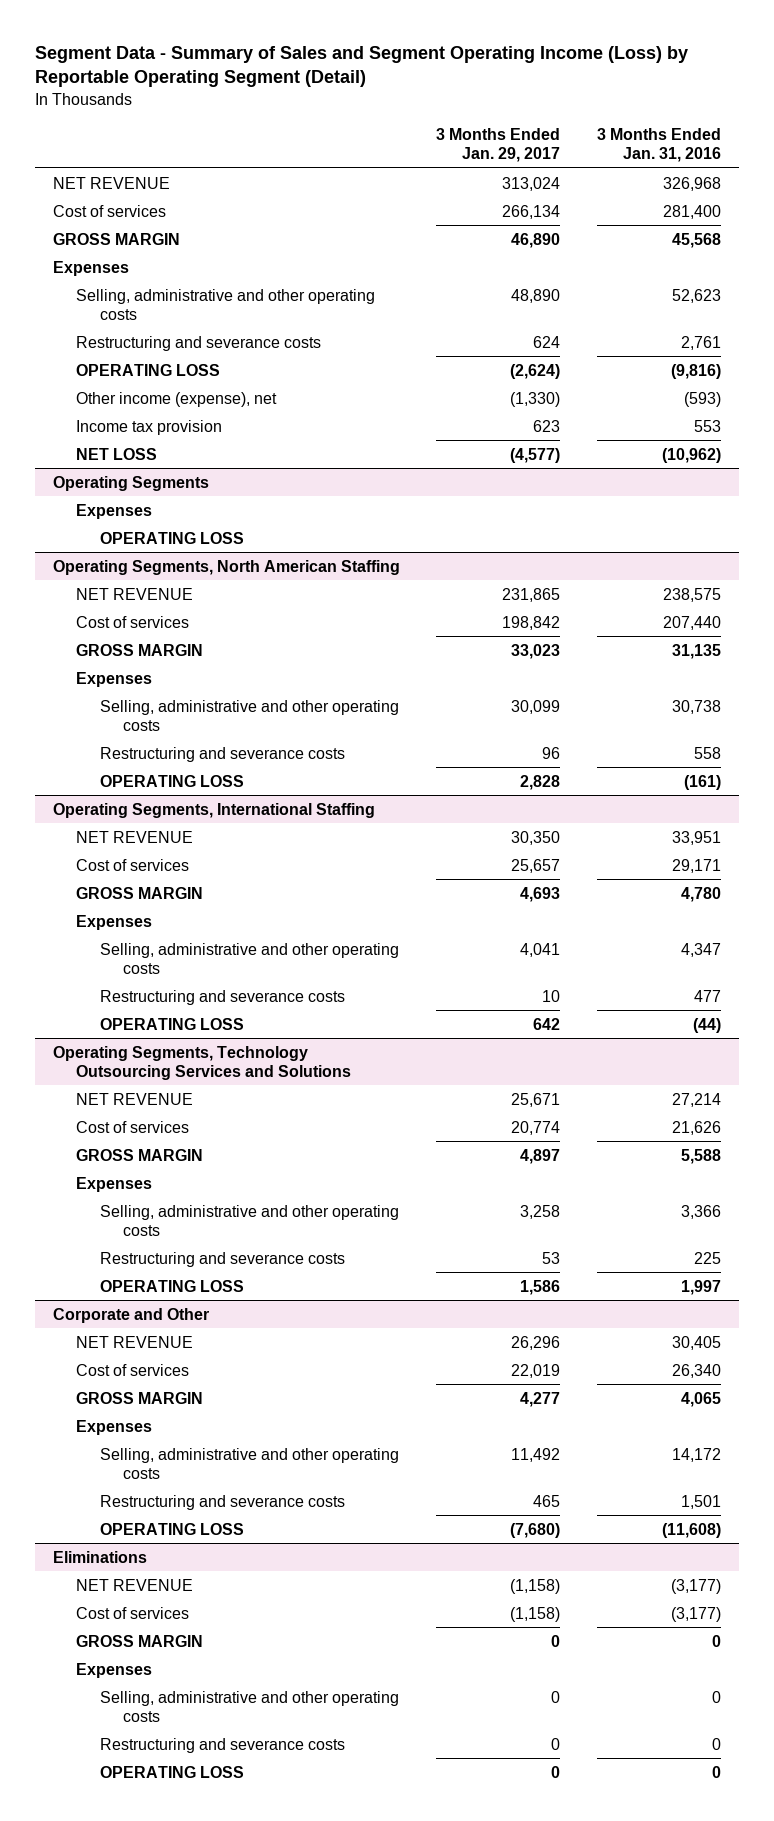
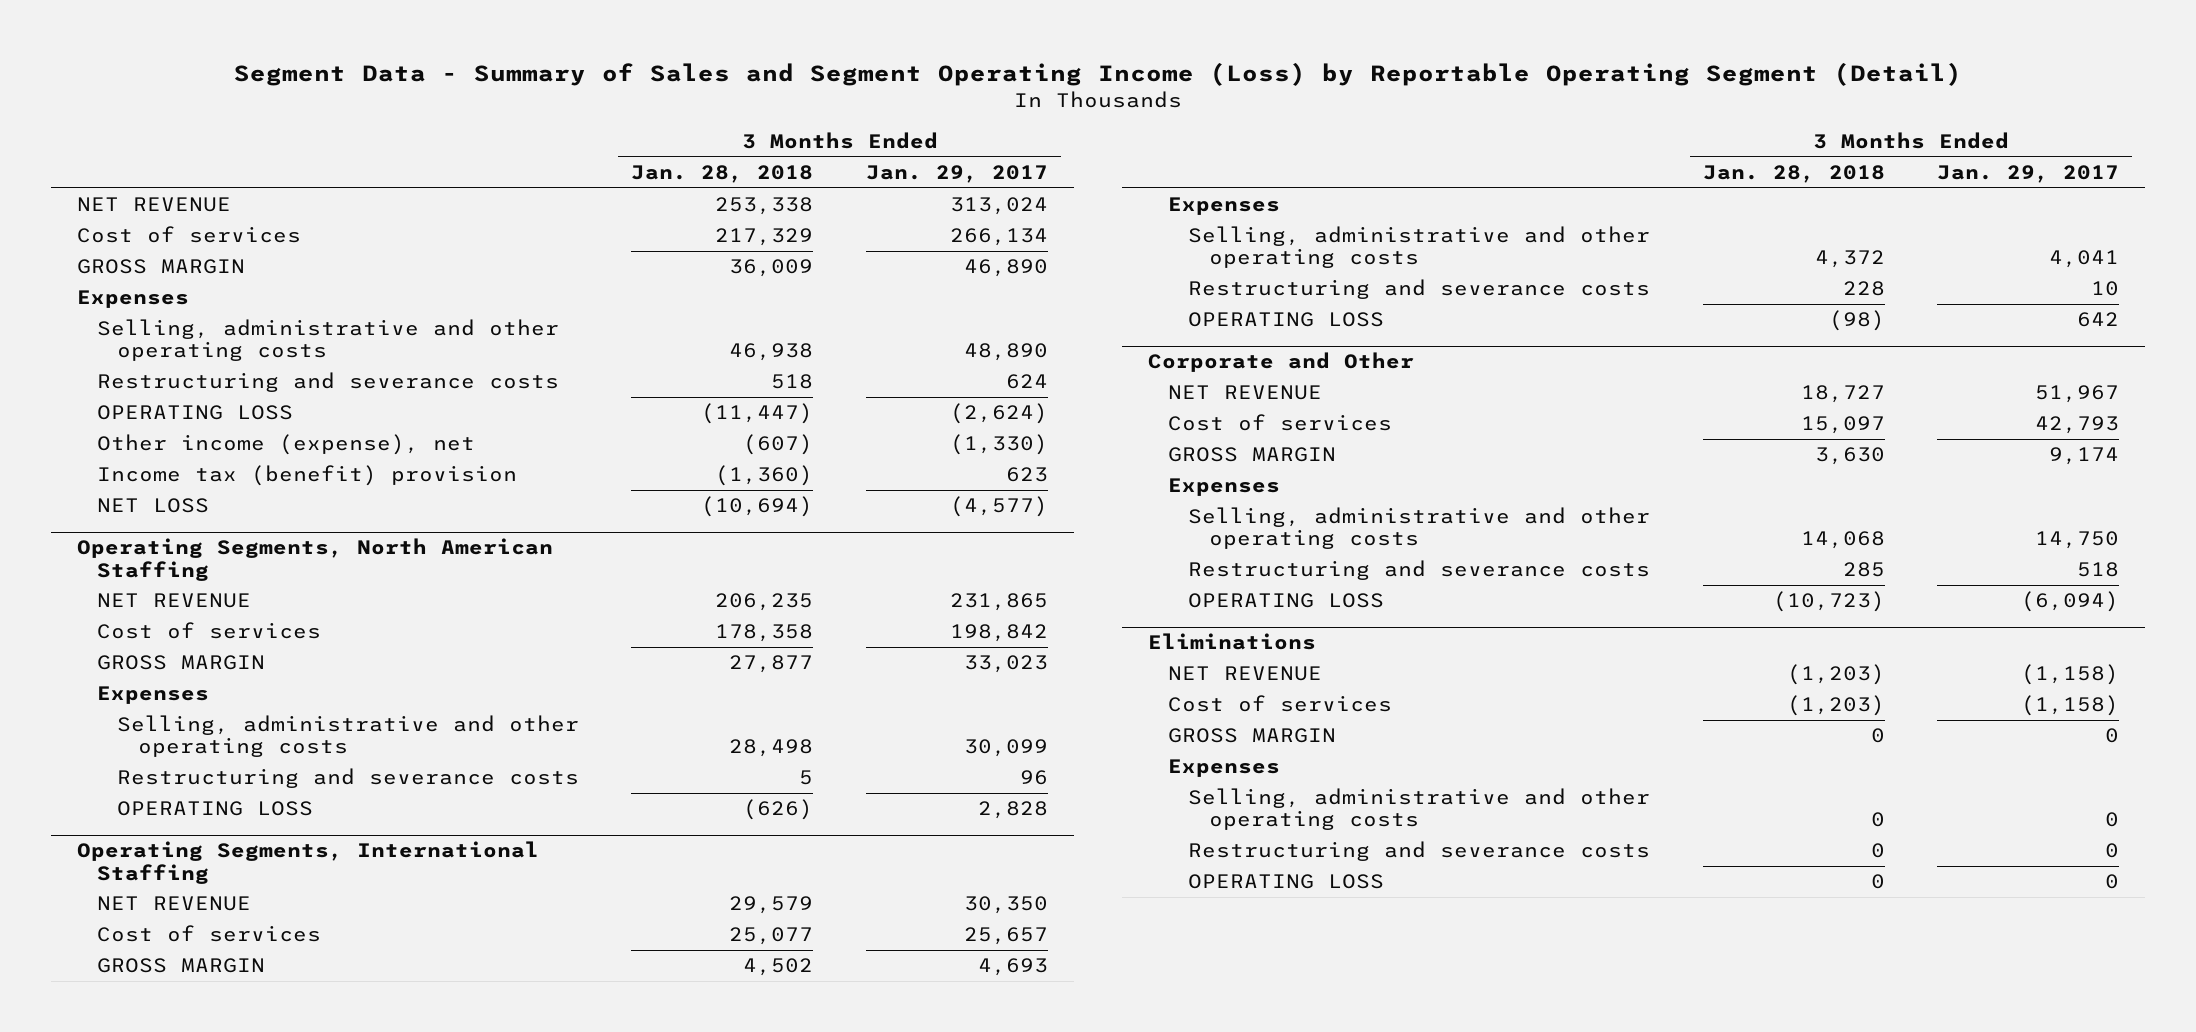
- | 3 Months Ended Jan. 29, 2017 | 3 Months Ended Jan. 31, 2016
+ | 3 Months Ended Jan. 28, 2018 | 3 Months Ended Jan. 29, 2017
- Income tax provision | 623 | 553
+ Income tax (benefit) provision | (1,360) | 623
- Operating Segments
- Expenses
- OPERATING LOSS
- Operating Segments, Technology Outsourcing Services and Solutions
- NET REVENUE | 25,671 | 27,214
- Cost of services | 20,774 | 21,626
- GROSS MARGIN | 4,897 | 5,588
- Expenses
- Selling, administrative and other operating costs | 3,258 | 3,366
- Restructuring and severance costs | 53 | 225
- OPERATING LOSS | 1,586 | 1,997
@ Corporate and Other
- NET REVENUE | 26,296 | 30,405
- Cost of services | 22,019 | 26,340
- GROSS MARGIN | 4,277 | 4,065
+ NET REVENUE | 18,727 | 51,967
+ Cost of services | 15,097 | 42,793
+ GROSS MARGIN | 3,630 | 9,174
- Selling, administrative and other operating costs | 11,492 | 14,172
- Restructuring and severance costs | 465 | 1,501
- OPERATING LOSS | (7,680) | (11,608)
+ Selling, administrative and other operating costs | 14,068 | 14,750
+ Restructuring and severance costs | 285 | 518
+ OPERATING LOSS | (10,723) | (6,094)

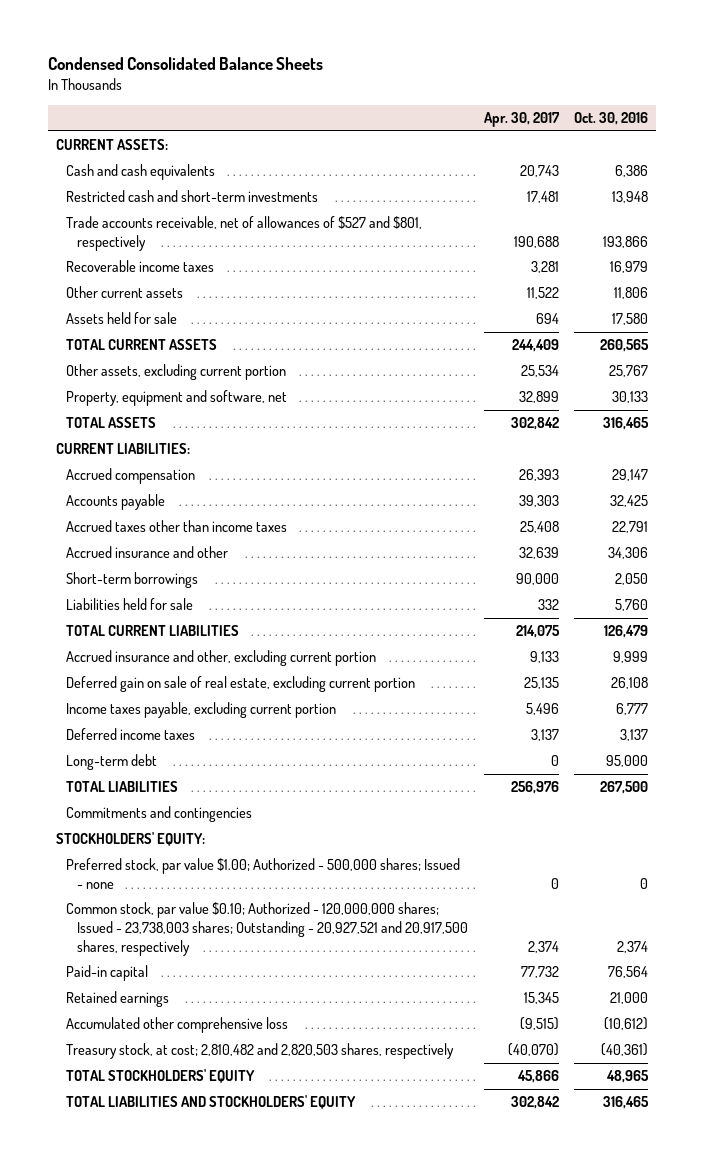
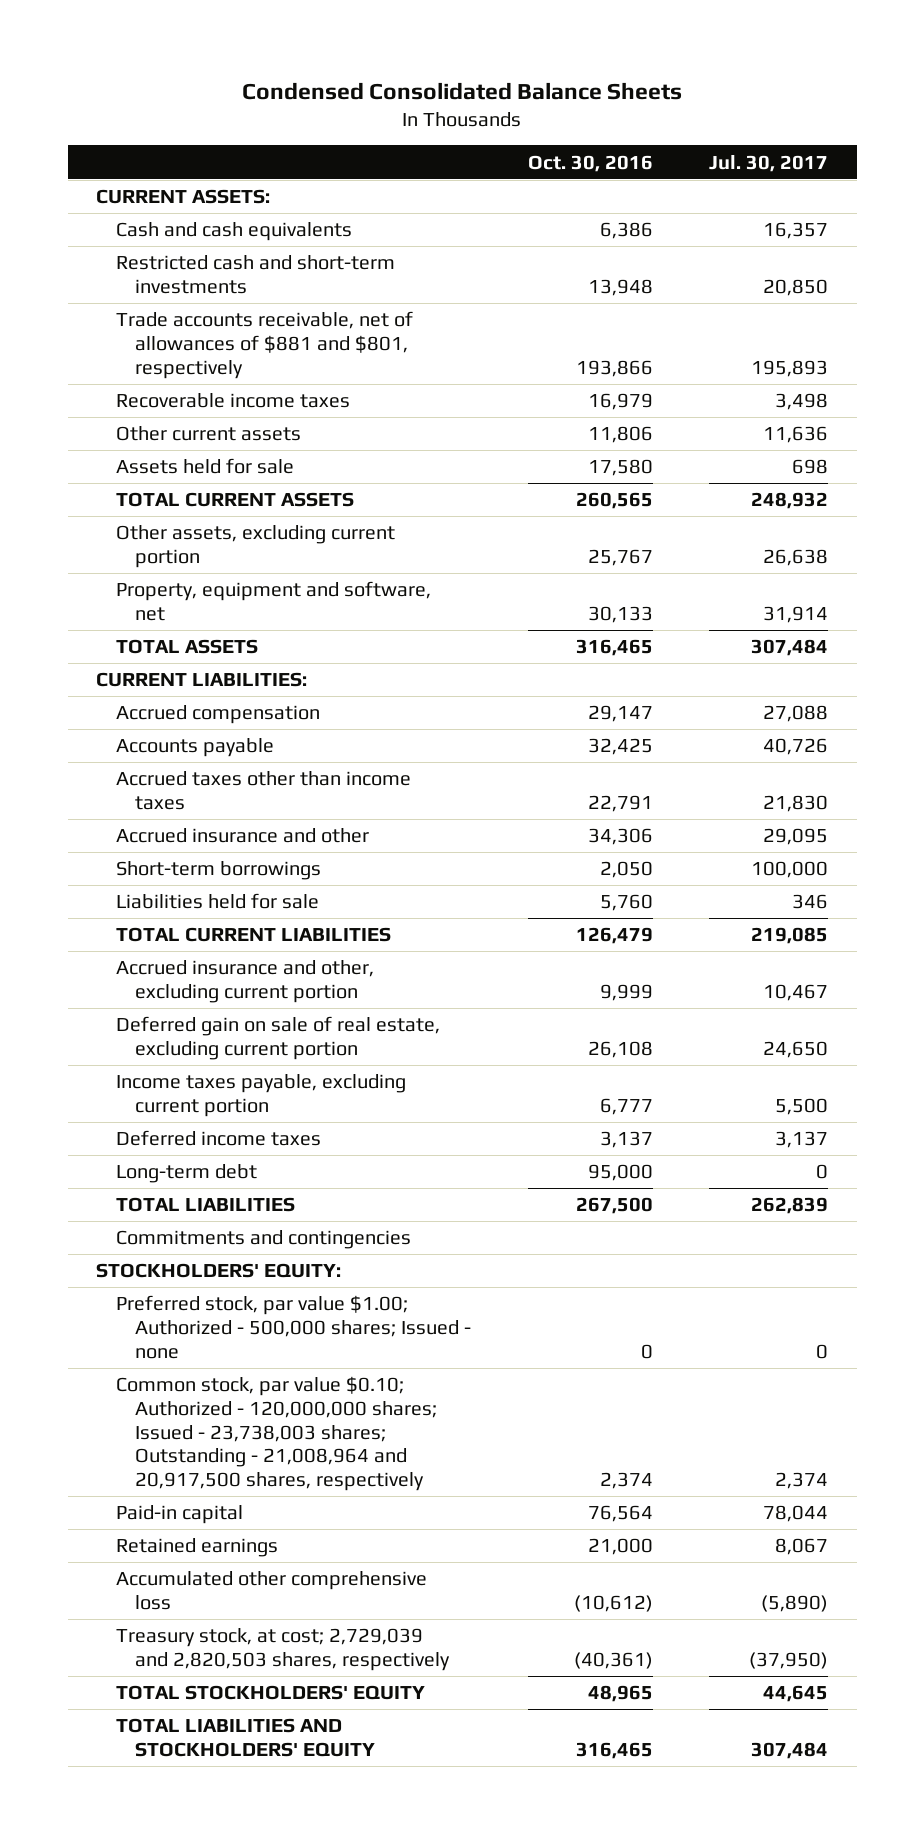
- | Apr. 30, 2017 | Oct. 30, 2016
+ | Oct. 30, 2016 | Jul. 30, 2017
- Trade accounts receivable, net of allowances of $527 and $801, respectively | 190,688 | 193,866
+ Trade accounts receivable, net of allowances of $881 and $801, respectively | 193,866 | 195,893
- Common stock, par value $0.10; Authorized - 120,000,000 shares; Issued - 23,738,003 shares; Outstanding - 20,927,521 and 20,917,500 shares, respectively | 2,374 | 2,374
+ Common stock, par value $0.10; Authorized - 120,000,000 shares; Issued - 23,738,003 shares; Outstanding - 21,008,964 and 20,917,500 shares, respectively | 2,374 | 2,374
- Treasury stock, at cost; 2,810,482 and 2,820,503 shares, respectively | (40,070) | (40,361)
+ Treasury stock, at cost; 2,729,039 and 2,820,503 shares, respectively | (40,361) | (37,950)

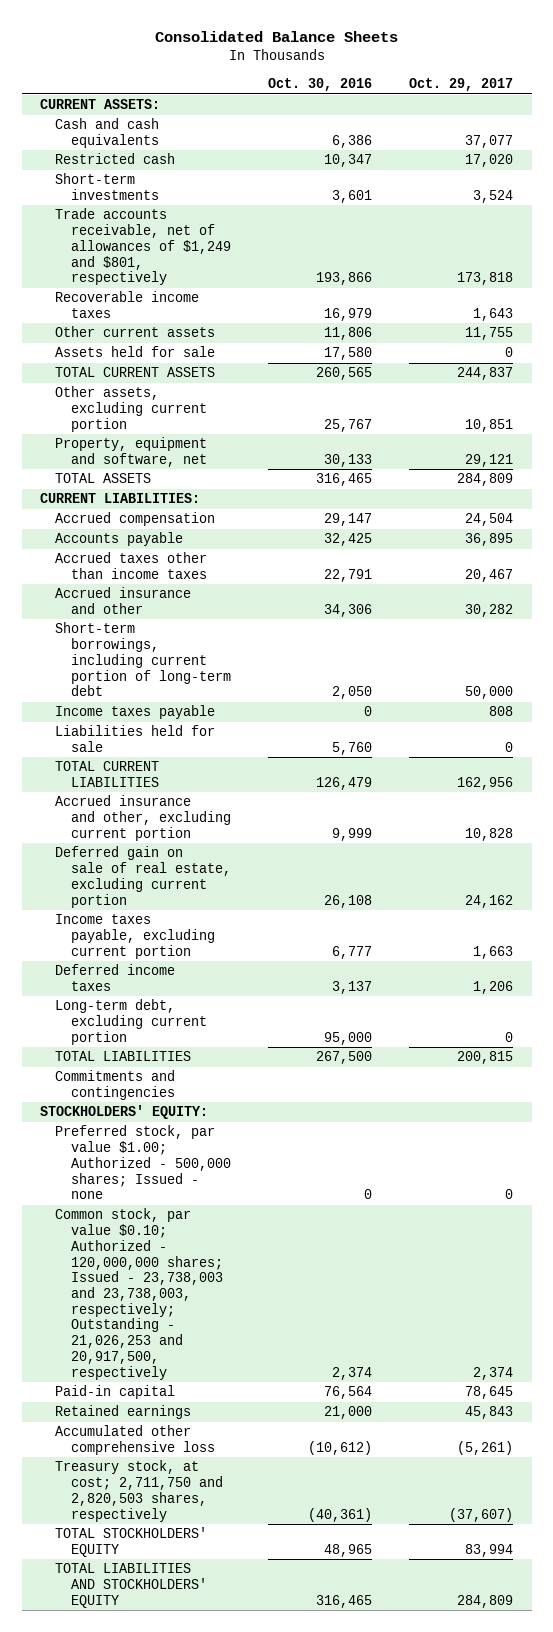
- Condensed Consolidated Balance Sheets
+ Consolidated Balance Sheets
- | Oct. 30, 2016 | Jul. 30, 2017
+ | Oct. 30, 2016 | Oct. 29, 2017
- Restricted cash and short-term investments | 13,948 | 20,850
- Trade accounts receivable, net of allowances of $881 and $801, respectively | 193,866 | 195,893
+ Restricted cash | 10,347 | 17,020
+ Short-term investments | 3,601 | 3,524
+ Trade accounts receivable, net of allowances of $1,249 and $801, respectively | 193,866 | 173,818
- Short-term borrowings | 2,050 | 100,000
+ Short-term borrowings, including current portion of long-term debt | 2,050 | 50,000
+ Income taxes payable | 0 | 808
- Long-term debt | 95,000 | 0
+ Long-term debt, excluding current portion | 95,000 | 0
- Common stock, par value $0.10; Authorized - 120,000,000 shares; Issued - 23,738,003 shares; Outstanding - 21,008,964 and 20,917,500 shares, respectively | 2,374 | 2,374
+ Common stock, par value $0.10; Authorized - 120,000,000 shares; Issued - 23,738,003 and 23,738,003, respectively; Outstanding - 21,026,253 and 20,917,500, respectively | 2,374 | 2,374
- Treasury stock, at cost; 2,729,039 and 2,820,503 shares, respectively | (40,361) | (37,950)
+ Treasury stock, at cost; 2,711,750 and 2,820,503 shares, respectively | (40,361) | (37,607)

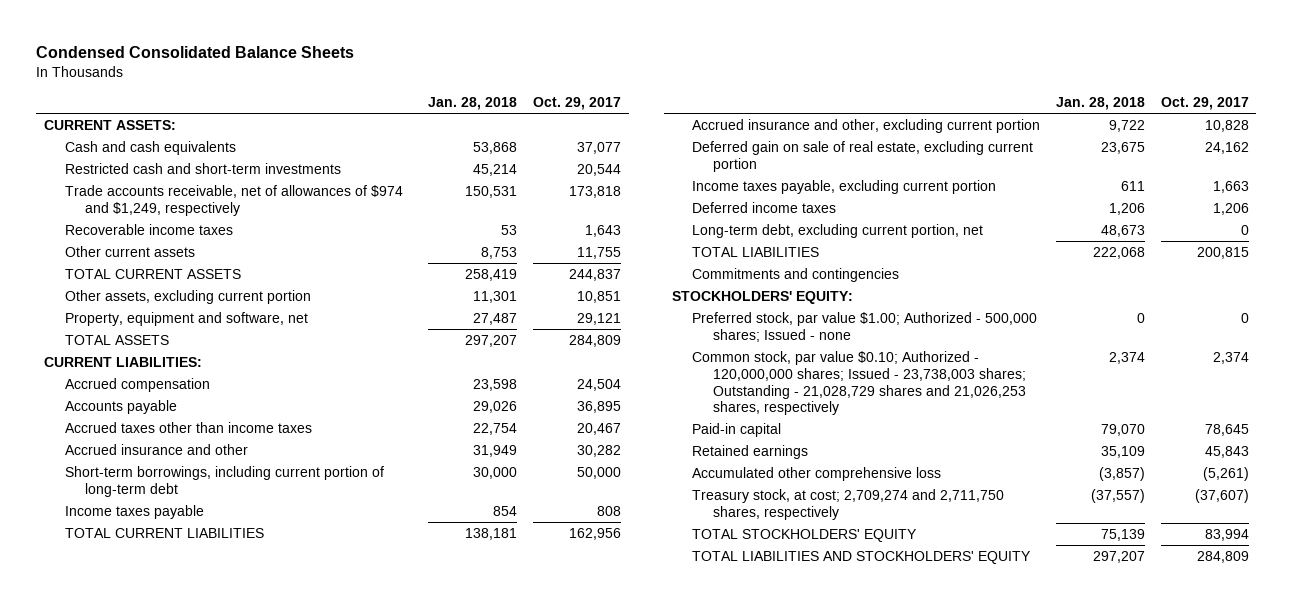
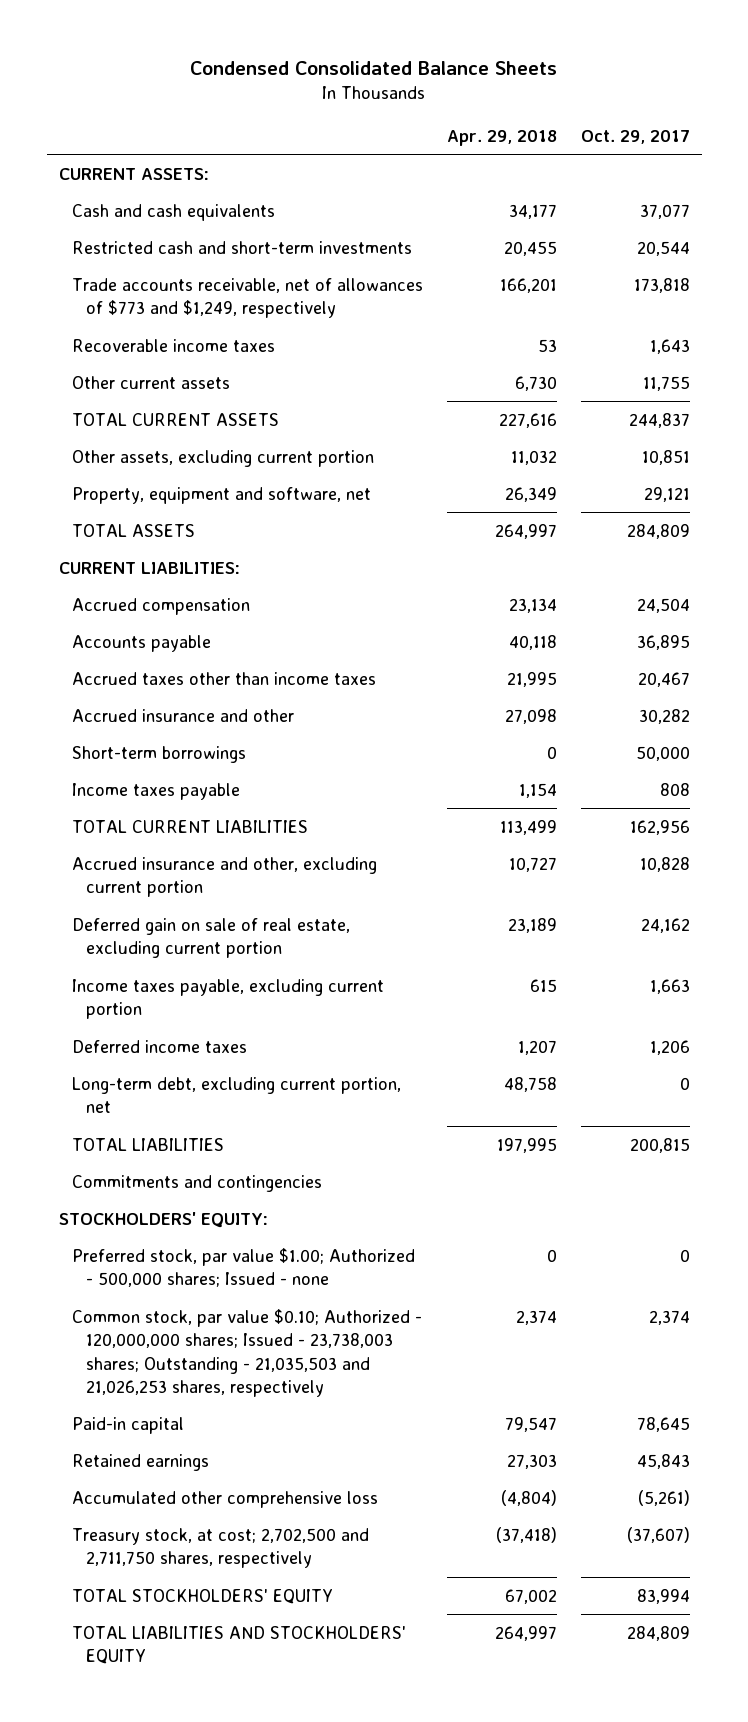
- | Jan. 28, 2018 | Oct. 29, 2017
+ | Apr. 29, 2018 | Oct. 29, 2017
- Trade accounts receivable, net of allowances of $974 and $1,249, respectively | 150,531 | 173,818
+ Trade accounts receivable, net of allowances of $773 and $1,249, respectively | 166,201 | 173,818
- Short-term borrowings, including current portion of long-term debt | 30,000 | 50,000
+ Short-term borrowings | 0 | 50,000
- Common stock, par value $0.10; Authorized - 120,000,000 shares; Issued - 23,738,003 shares; Outstanding - 21,028,729 shares and 21,026,253 shares, respectively | 2,374 | 2,374
+ Common stock, par value $0.10; Authorized - 120,000,000 shares; Issued - 23,738,003 shares; Outstanding - 21,035,503 and 21,026,253 shares, respectively | 2,374 | 2,374
- Treasury stock, at cost; 2,709,274 and 2,711,750 shares, respectively | (37,557) | (37,607)
+ Treasury stock, at cost; 2,702,500 and 2,711,750 shares, respectively | (37,418) | (37,607)

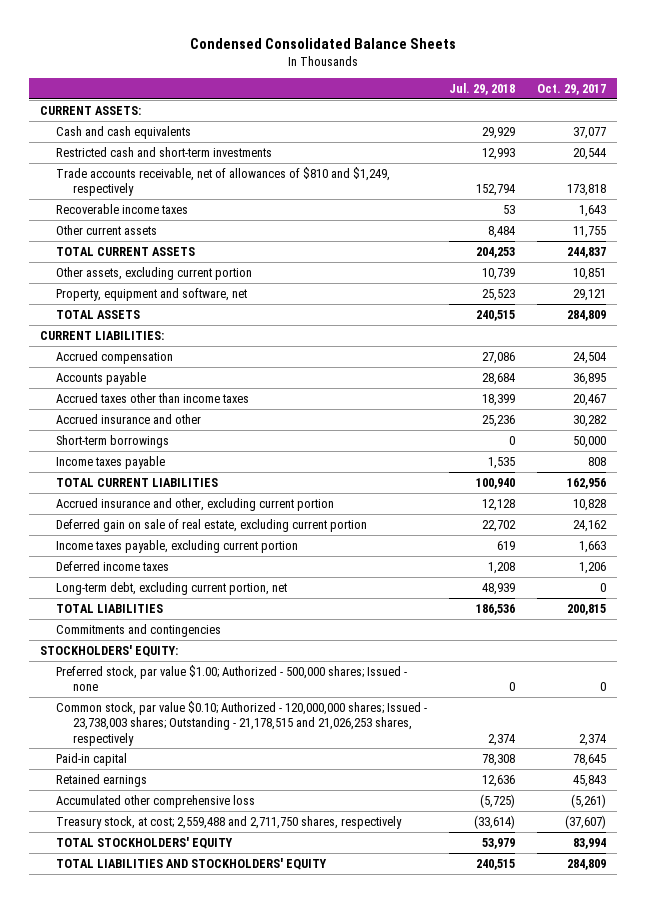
- | Apr. 29, 2018 | Oct. 29, 2017
+ | Jul. 29, 2018 | Oct. 29, 2017
- Trade accounts receivable, net of allowances of $773 and $1,249, respectively | 166,201 | 173,818
+ Trade accounts receivable, net of allowances of $810 and $1,249, respectively | 152,794 | 173,818
- Common stock, par value $0.10; Authorized - 120,000,000 shares; Issued - 23,738,003 shares; Outstanding - 21,035,503 and 21,026,253 shares, respectively | 2,374 | 2,374
+ Common stock, par value $0.10; Authorized - 120,000,000 shares; Issued - 23,738,003 shares; Outstanding - 21,178,515 and 21,026,253 shares, respectively | 2,374 | 2,374
- Treasury stock, at cost; 2,702,500 and 2,711,750 shares, respectively | (37,418) | (37,607)
+ Treasury stock, at cost; 2,559,488 and 2,711,750 shares, respectively | (33,614) | (37,607)

